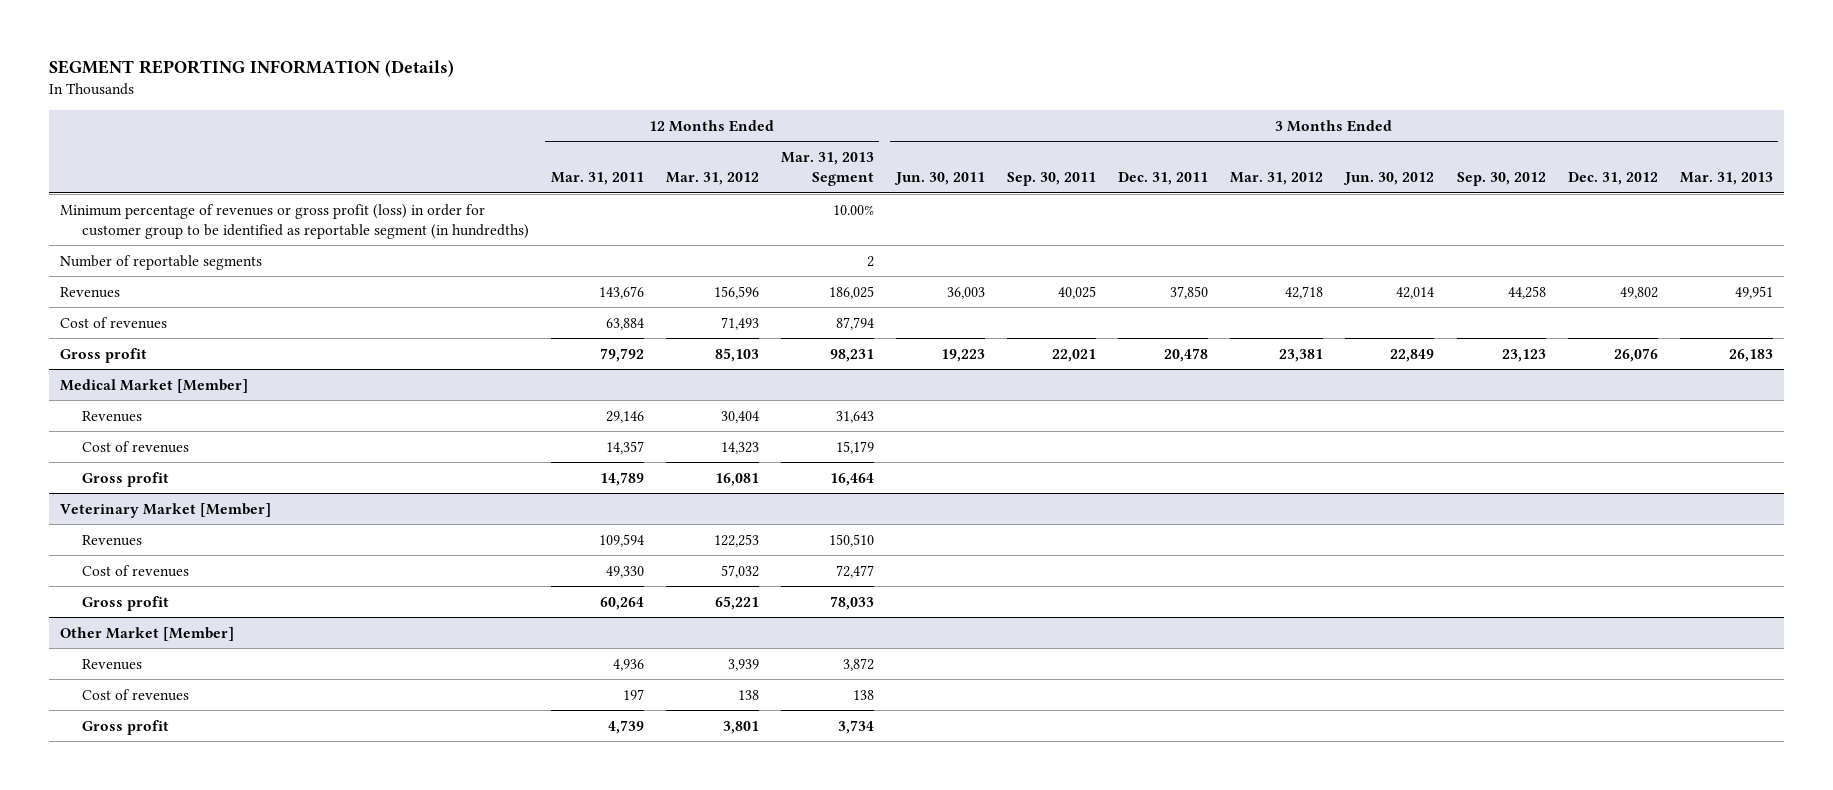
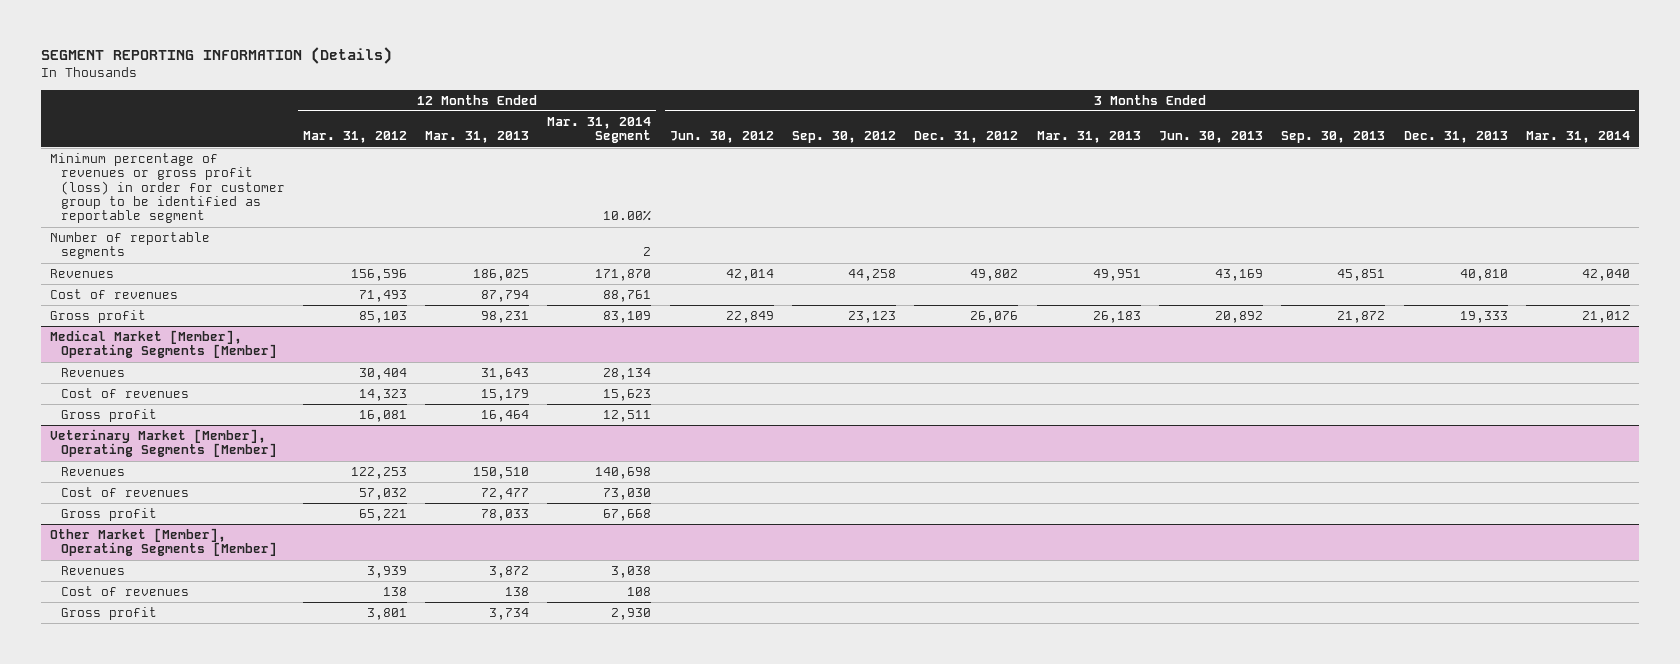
- | 12 Months Ended Mar. 31, 2011 | 12 Months Ended Mar. 31, 2012 | 12 Months Ended Mar. 31, 2013 Segment | 3 Months Ended Jun. 30, 2011 | 3 Months Ended Sep. 30, 2011 | 3 Months Ended Dec. 31, 2011 | 3 Months Ended Mar. 31, 2012 | 3 Months Ended Jun. 30, 2012 | 3 Months Ended Sep. 30, 2012 | 3 Months Ended Dec. 31, 2012 | 3 Months Ended Mar. 31, 2013
+ | 12 Months Ended Mar. 31, 2012 | 12 Months Ended Mar. 31, 2013 | 12 Months Ended Mar. 31, 2014 Segment | 3 Months Ended Jun. 30, 2012 | 3 Months Ended Sep. 30, 2012 | 3 Months Ended Dec. 31, 2012 | 3 Months Ended Mar. 31, 2013 | 3 Months Ended Jun. 30, 2013 | 3 Months Ended Sep. 30, 2013 | 3 Months Ended Dec. 31, 2013 | 3 Months Ended Mar. 31, 2014
- Minimum percentage of revenues or gross profit (loss) in order for customer group to be identified as reportable segment (in hundredths) | | | 10.00% | | | | | | | |
+ Minimum percentage of revenues or gross profit (loss) in order for customer group to be identified as reportable segment | | | 10.00% | | | | | | | |
- Medical Market [Member]
+ Medical Market [Member], Operating Segments [Member]
- Veterinary Market [Member]
+ Veterinary Market [Member], Operating Segments [Member]
- Other Market [Member]
+ Other Market [Member], Operating Segments [Member]

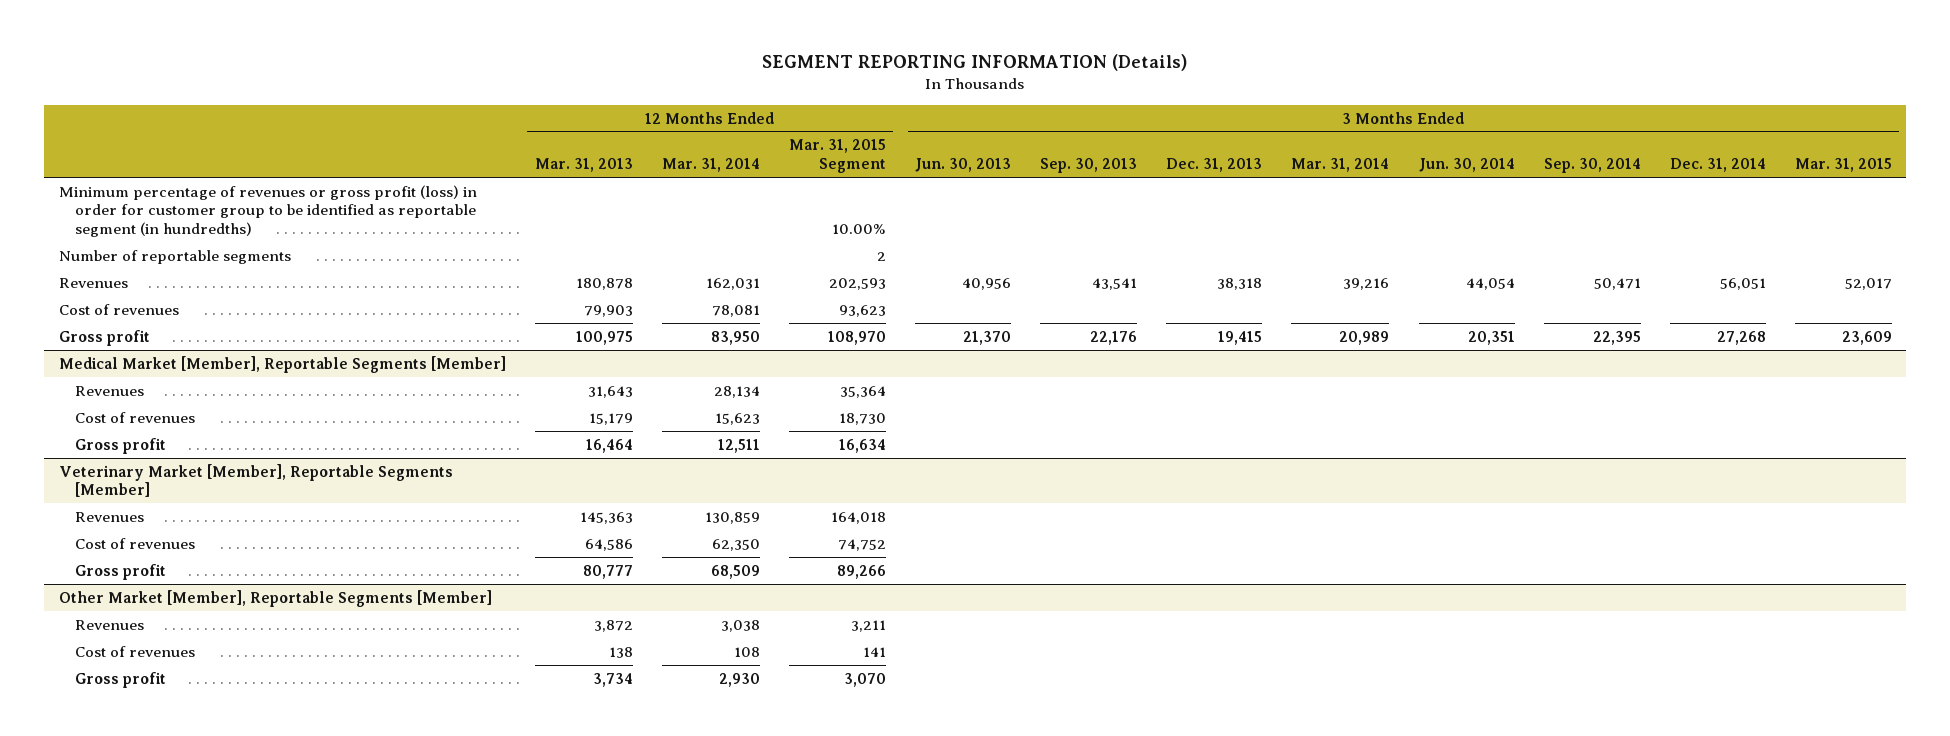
- | 12 Months Ended Mar. 31, 2012 | 12 Months Ended Mar. 31, 2013 | 12 Months Ended Mar. 31, 2014 Segment | 3 Months Ended Jun. 30, 2012 | 3 Months Ended Sep. 30, 2012 | 3 Months Ended Dec. 31, 2012 | 3 Months Ended Mar. 31, 2013 | 3 Months Ended Jun. 30, 2013 | 3 Months Ended Sep. 30, 2013 | 3 Months Ended Dec. 31, 2013 | 3 Months Ended Mar. 31, 2014
+ | 12 Months Ended Mar. 31, 2013 | 12 Months Ended Mar. 31, 2014 | 12 Months Ended Mar. 31, 2015 Segment | 3 Months Ended Jun. 30, 2013 | 3 Months Ended Sep. 30, 2013 | 3 Months Ended Dec. 31, 2013 | 3 Months Ended Mar. 31, 2014 | 3 Months Ended Jun. 30, 2014 | 3 Months Ended Sep. 30, 2014 | 3 Months Ended Dec. 31, 2014 | 3 Months Ended Mar. 31, 2015
- Minimum percentage of revenues or gross profit (loss) in order for customer group to be identified as reportable segment | | | 10.00% | | | | | | | |
+ Minimum percentage of revenues or gross profit (loss) in order for customer group to be identified as reportable segment (in hundredths) | | | 10.00% | | | | | | | |
- Revenues | 156,596 | 186,025 | 171,870 | 42,014 | 44,258 | 49,802 | 49,951 | 43,169 | 45,851 | 40,810 | 42,040
- Cost of revenues | 71,493 | 87,794 | 88,761 | | | | | | | |
- Gross profit | 85,103 | 98,231 | 83,109 | 22,849 | 23,123 | 26,076 | 26,183 | 20,892 | 21,872 | 19,333 | 21,012
- Medical Market [Member], Operating Segments [Member]
+ Revenues | 180,878 | 162,031 | 202,593 | 40,956 | 43,541 | 38,318 | 39,216 | 44,054 | 50,471 | 56,051 | 52,017
+ Cost of revenues | 79,903 | 78,081 | 93,623 | | | | | | | |
+ Gross profit | 100,975 | 83,950 | 108,970 | 21,370 | 22,176 | 19,415 | 20,989 | 20,351 | 22,395 | 27,268 | 23,609
+ Medical Market [Member], Reportable Segments [Member]
- Veterinary Market [Member], Operating Segments [Member]
- Revenues | 122,253 | 150,510 | 140,698 | | | | | | | |
- Cost of revenues | 57,032 | 72,477 | 73,030 | | | | | | | |
- Gross profit | 65,221 | 78,033 | 67,668 | | | | | | | |
- Other Market [Member], Operating Segments [Member]
+ Veterinary Market [Member], Reportable Segments [Member]
+ Revenues | 145,363 | 130,859 | 164,018 | | | | | | | |
+ Cost of revenues | 64,586 | 62,350 | 74,752 | | | | | | | |
+ Gross profit | 80,777 | 68,509 | 89,266 | | | | | | | |
+ Other Market [Member], Reportable Segments [Member]

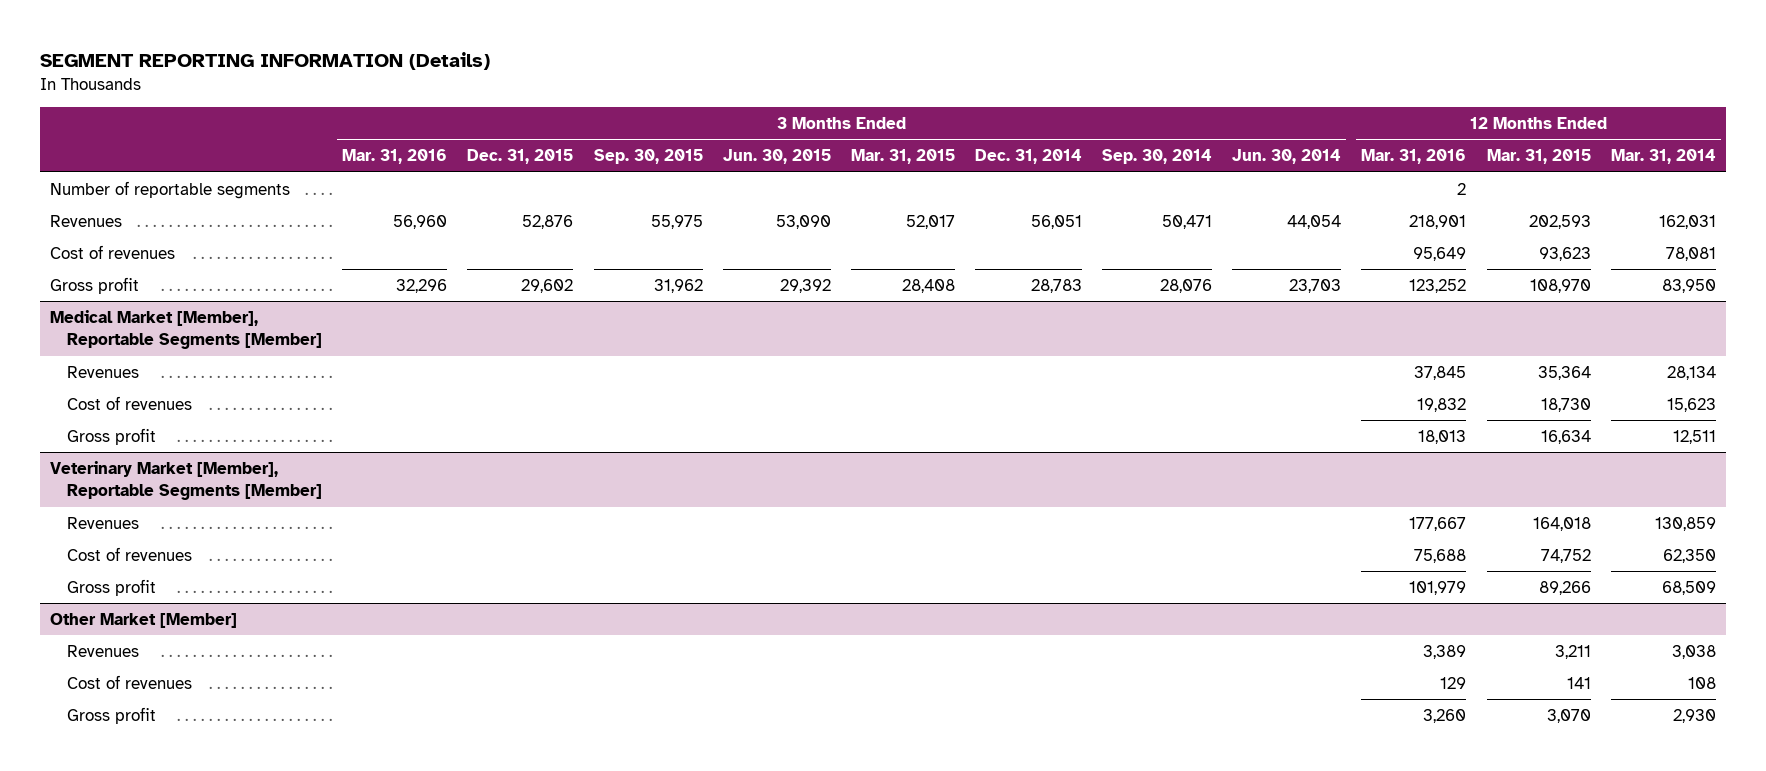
- | 12 Months Ended Mar. 31, 2013 | 12 Months Ended Mar. 31, 2014 | 12 Months Ended Mar. 31, 2015 Segment | 3 Months Ended Jun. 30, 2013 | 3 Months Ended Sep. 30, 2013 | 3 Months Ended Dec. 31, 2013 | 3 Months Ended Mar. 31, 2014 | 3 Months Ended Jun. 30, 2014 | 3 Months Ended Sep. 30, 2014 | 3 Months Ended Dec. 31, 2014 | 3 Months Ended Mar. 31, 2015
+ | 3 Months Ended Mar. 31, 2016 | 3 Months Ended Dec. 31, 2015 | 3 Months Ended Sep. 30, 2015 | 3 Months Ended Jun. 30, 2015 | 3 Months Ended Mar. 31, 2015 | 3 Months Ended Dec. 31, 2014 | 3 Months Ended Sep. 30, 2014 | 3 Months Ended Jun. 30, 2014 | 12 Months Ended Mar. 31, 2016 | 12 Months Ended Mar. 31, 2015 | 12 Months Ended Mar. 31, 2014
- Minimum percentage of revenues or gross profit (loss) in order for customer group to be identified as reportable segment (in hundredths) | | | 10.00% | | | | | | | |
- Gross profit | 100,975 | 83,950 | 108,970 | 21,370 | 22,176 | 19,415 | 20,989 | 20,351 | 22,395 | 27,268 | 23,609
+ Gross profit | 32,296 | 29,602 | 31,962 | 29,392 | 28,408 | 28,783 | 28,076 | 23,703 | 123,252 | 108,970 | 83,950
- Other Market [Member], Reportable Segments [Member]
+ Other Market [Member]

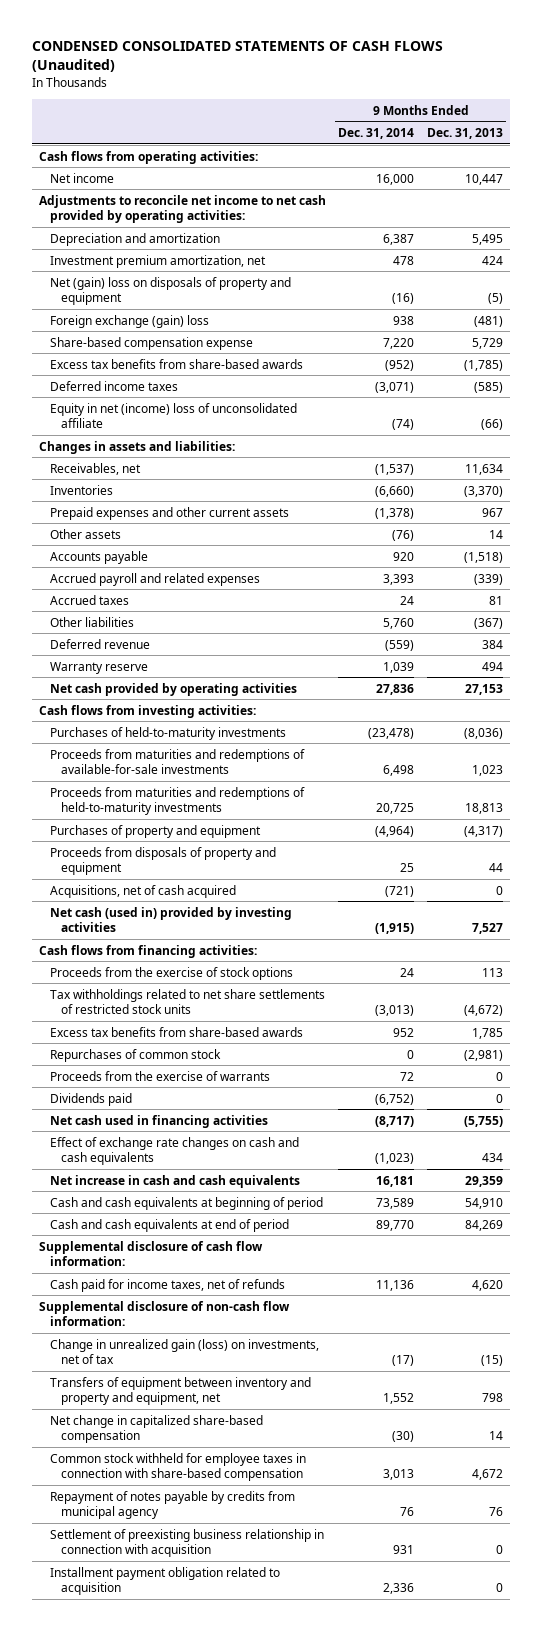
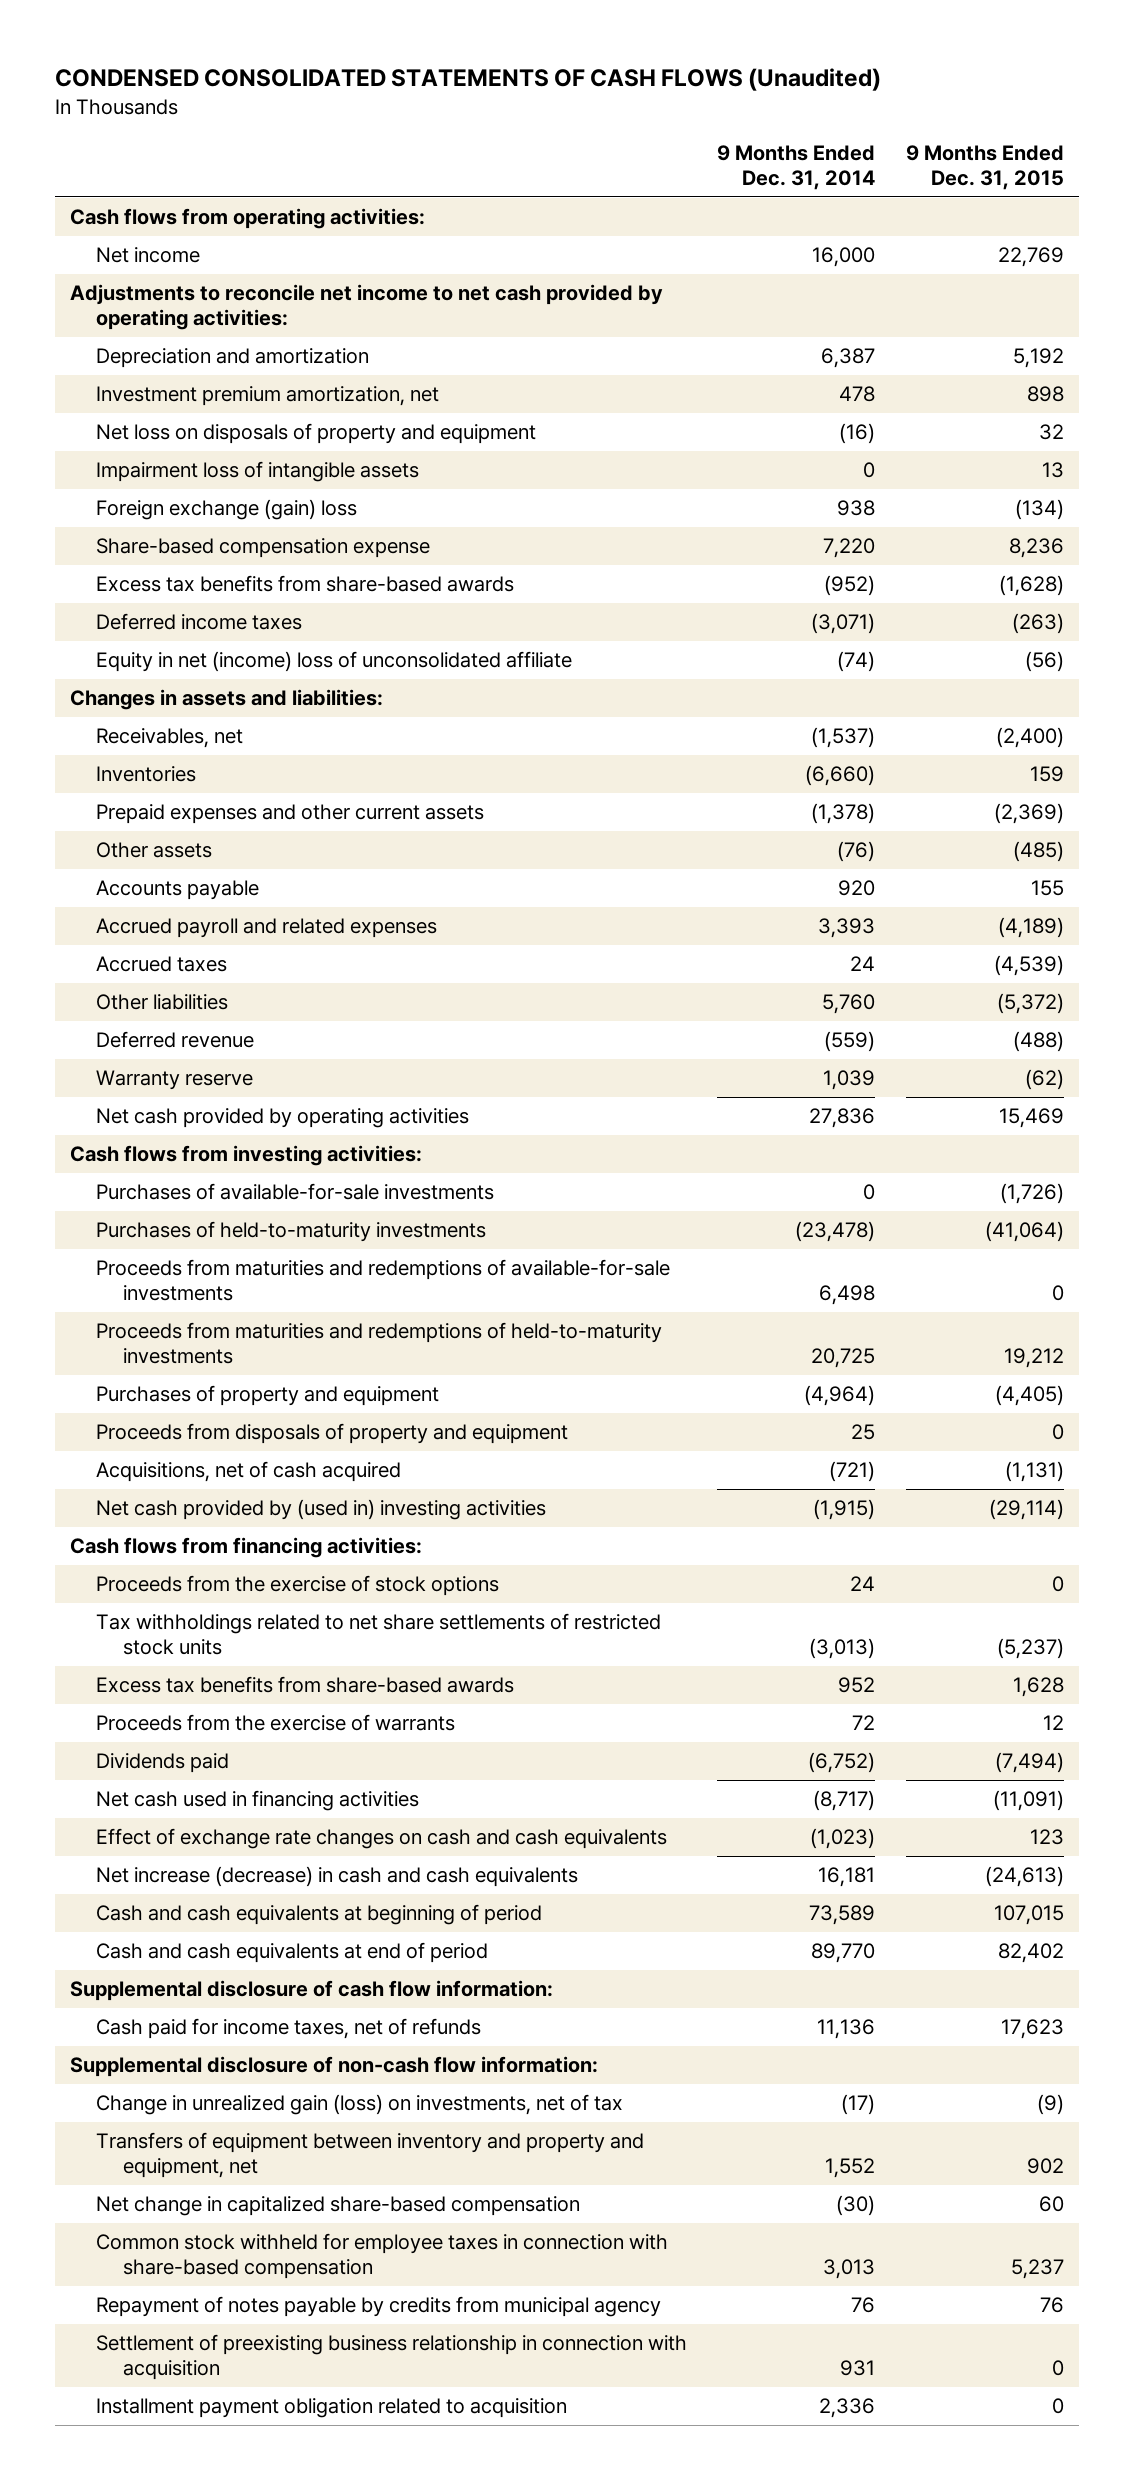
- | 9 Months Ended Dec. 31, 2014 | 9 Months Ended Dec. 31, 2013
+ | 9 Months Ended Dec. 31, 2014 | 9 Months Ended Dec. 31, 2015
- Net (gain) loss on disposals of property and equipment | (16) | (5)
+ Net loss on disposals of property and equipment | (16) | 32
+ Impairment loss of intangible assets | 0 | 13
+ Purchases of available-for-sale investments | 0 | (1,726)
- Net cash (used in) provided by investing activities | (1,915) | 7,527
+ Net cash provided by (used in) investing activities | (1,915) | (29,114)
- Repurchases of common stock | 0 | (2,981)
- Net increase in cash and cash equivalents | 16,181 | 29,359
+ Net increase (decrease) in cash and cash equivalents | 16,181 | (24,613)

